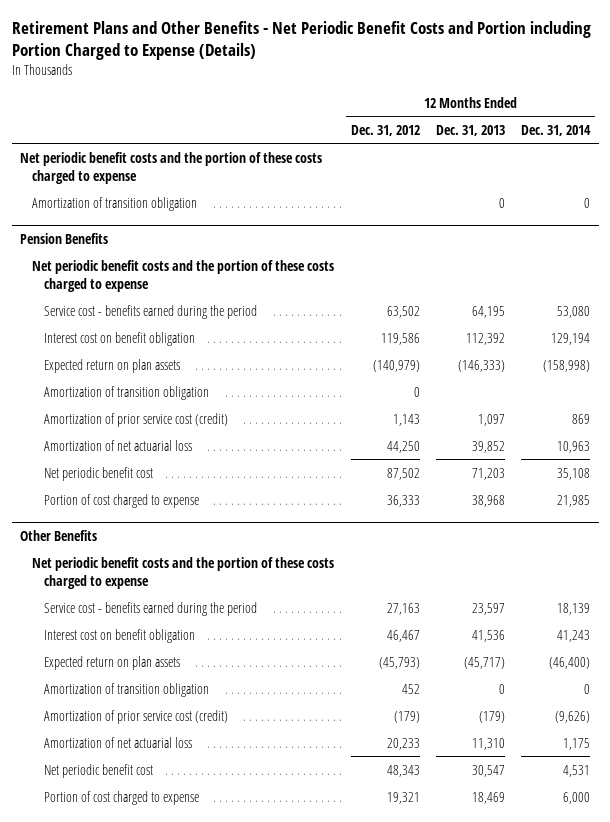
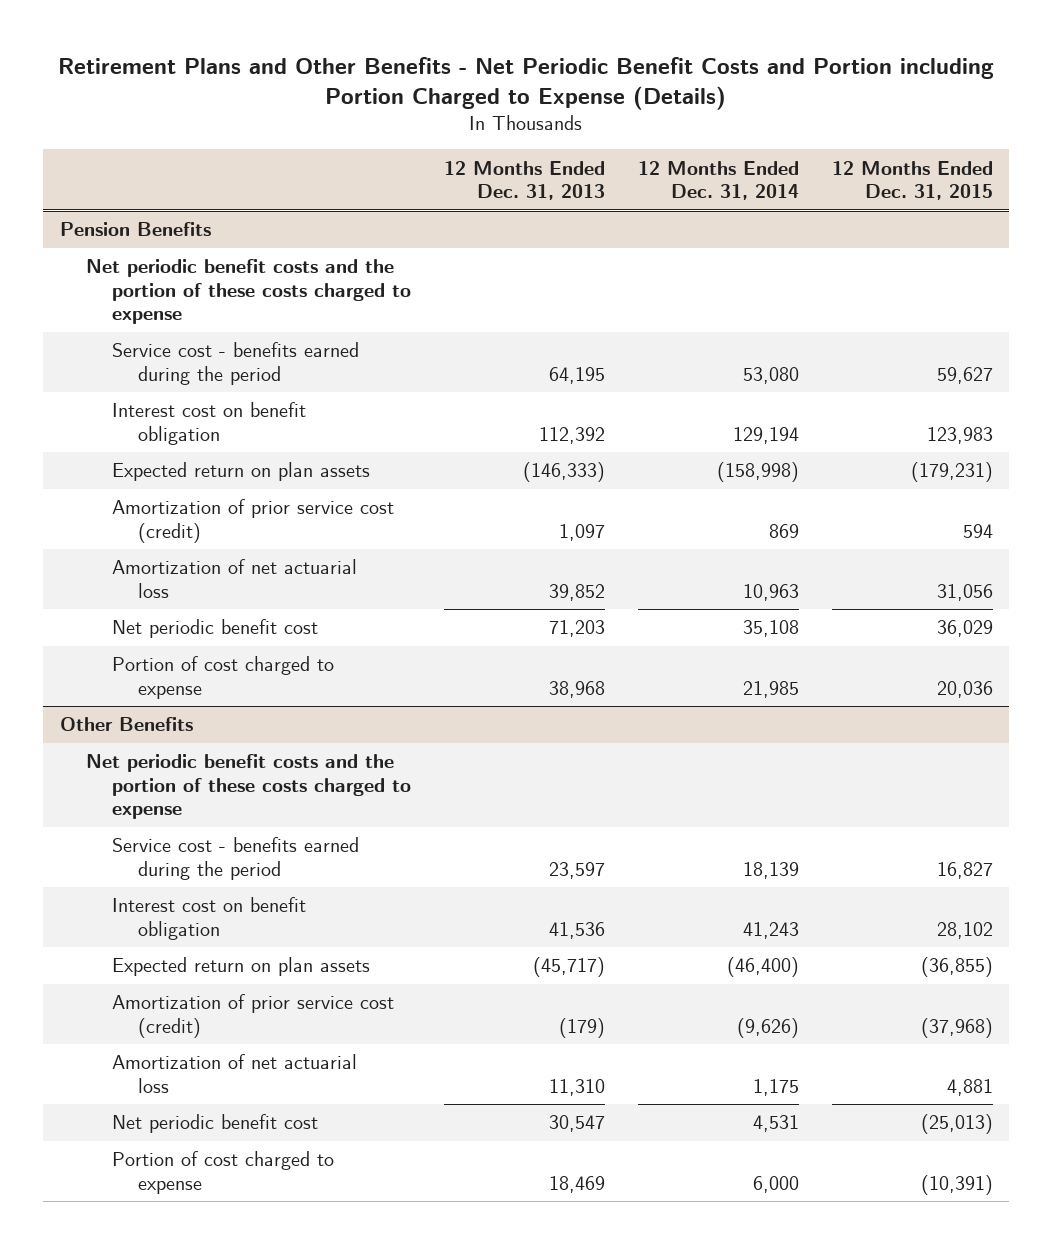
- | 12 Months Ended Dec. 31, 2012 | 12 Months Ended Dec. 31, 2013 | 12 Months Ended Dec. 31, 2014
+ | 12 Months Ended Dec. 31, 2013 | 12 Months Ended Dec. 31, 2014 | 12 Months Ended Dec. 31, 2015
- Net periodic benefit costs and the portion of these costs charged to expense
- Amortization of transition obligation | | 0 | 0
@ Pension Benefits
- Amortization of transition obligation | 0 | |
@ Other Benefits
- Amortization of transition obligation | 452 | 0 | 0

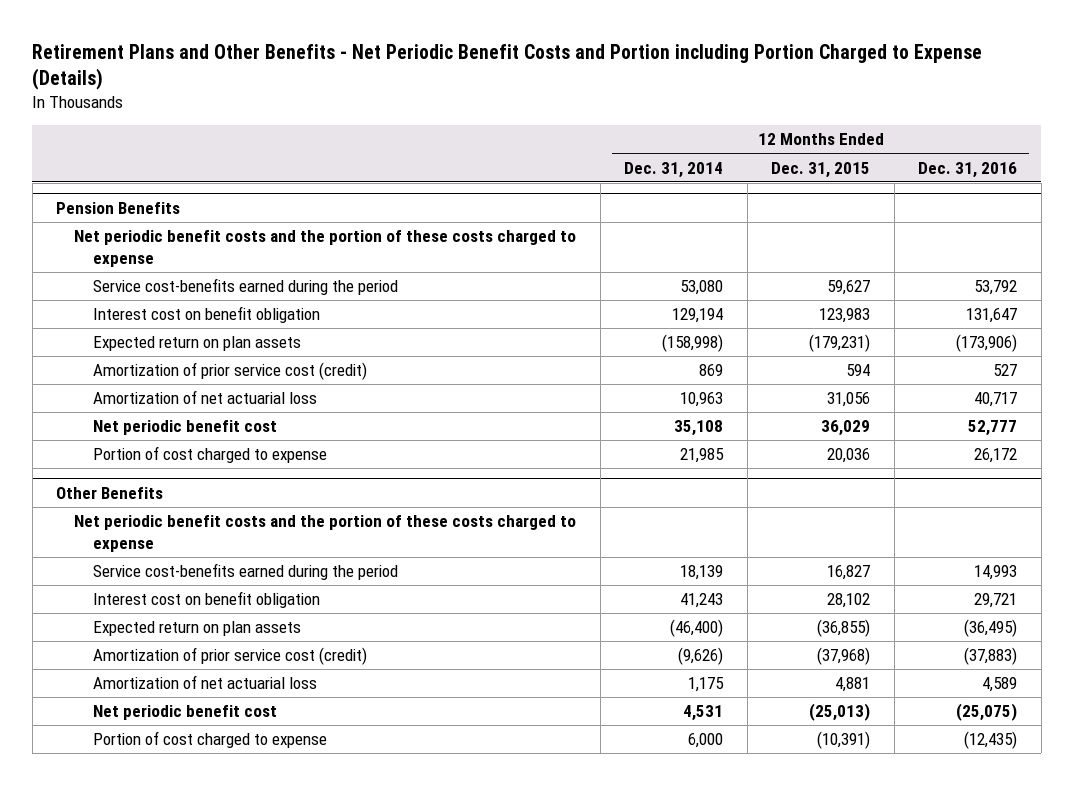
- | 12 Months Ended Dec. 31, 2013 | 12 Months Ended Dec. 31, 2014 | 12 Months Ended Dec. 31, 2015
+ | 12 Months Ended Dec. 31, 2014 | 12 Months Ended Dec. 31, 2015 | 12 Months Ended Dec. 31, 2016
@ Pension Benefits
- Service cost - benefits earned during the period | 64,195 | 53,080 | 59,627
+ Service cost-benefits earned during the period | 53,080 | 59,627 | 53,792
@ Other Benefits
- Service cost - benefits earned during the period | 23,597 | 18,139 | 16,827
+ Service cost-benefits earned during the period | 18,139 | 16,827 | 14,993

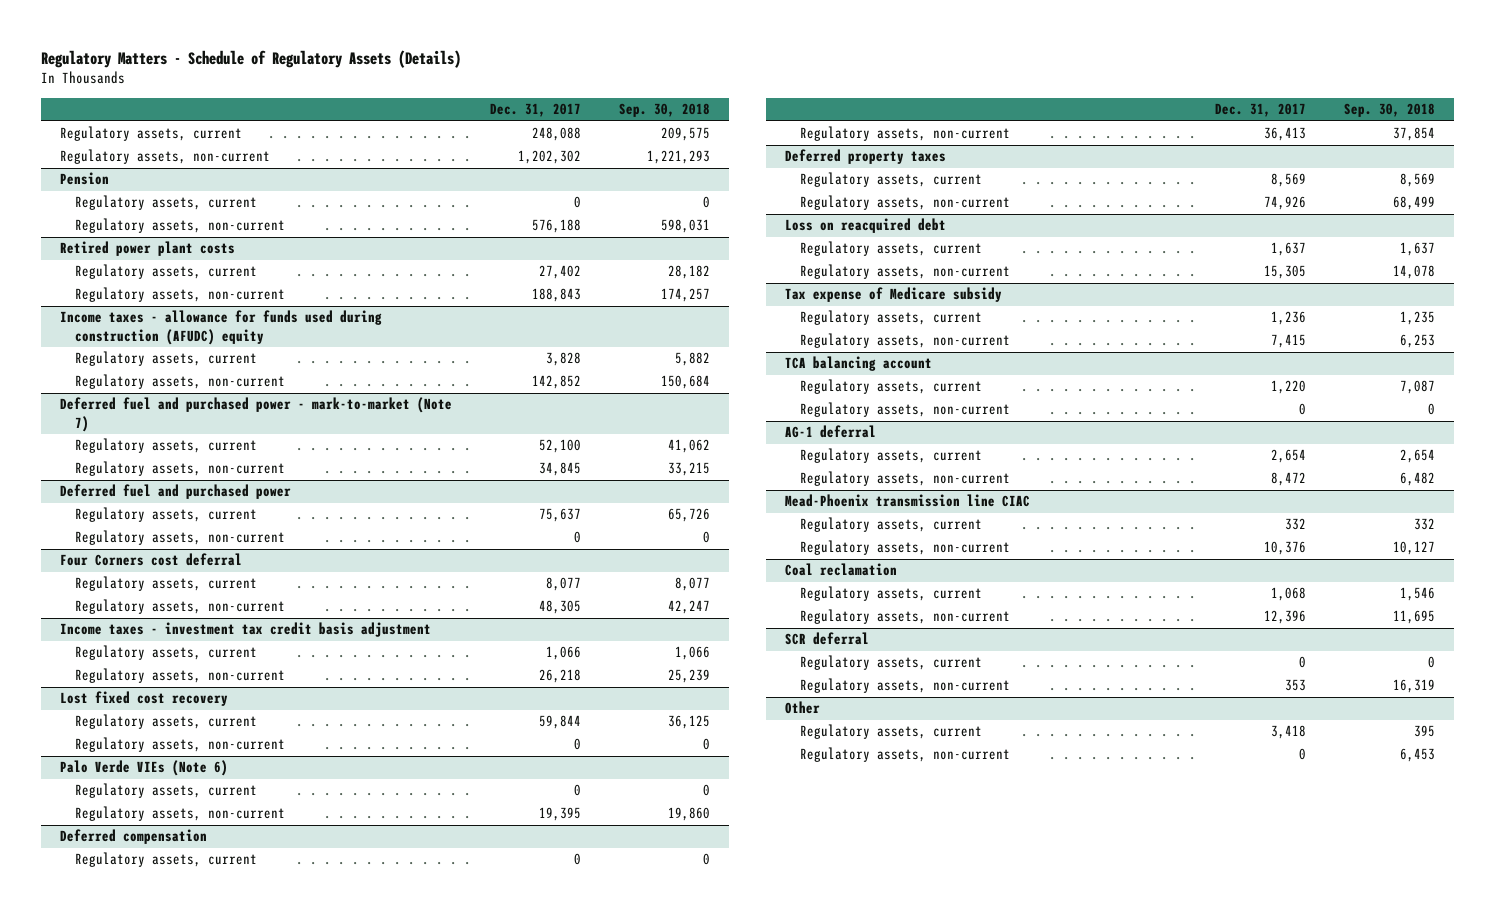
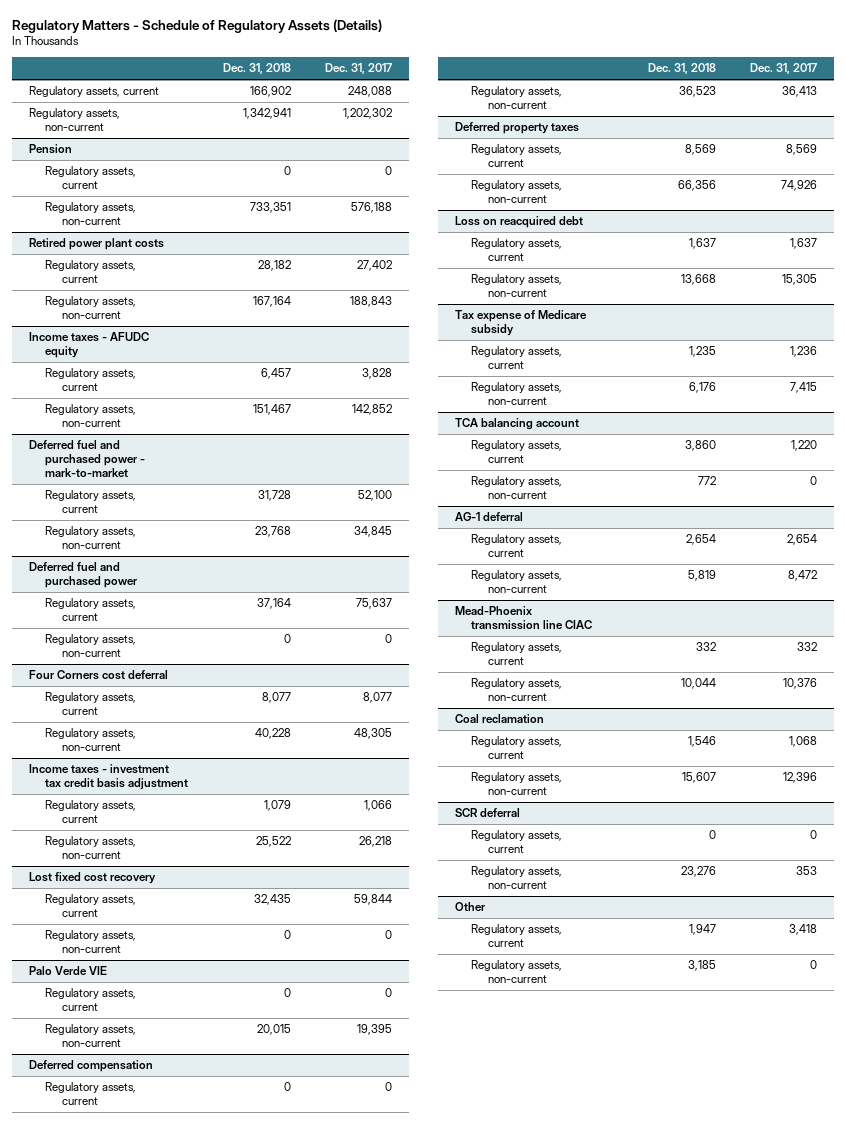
- | Dec. 31, 2017 | Sep. 30, 2018
+ | Dec. 31, 2018 | Dec. 31, 2017
- Income taxes - allowance for funds used during construction (AFUDC) equity
+ Income taxes - AFUDC equity
- Deferred fuel and purchased power - mark-to-market (Note 7)
+ Deferred fuel and purchased power - mark-to-market
- Palo Verde VIEs (Note 6)
+ Palo Verde VIE

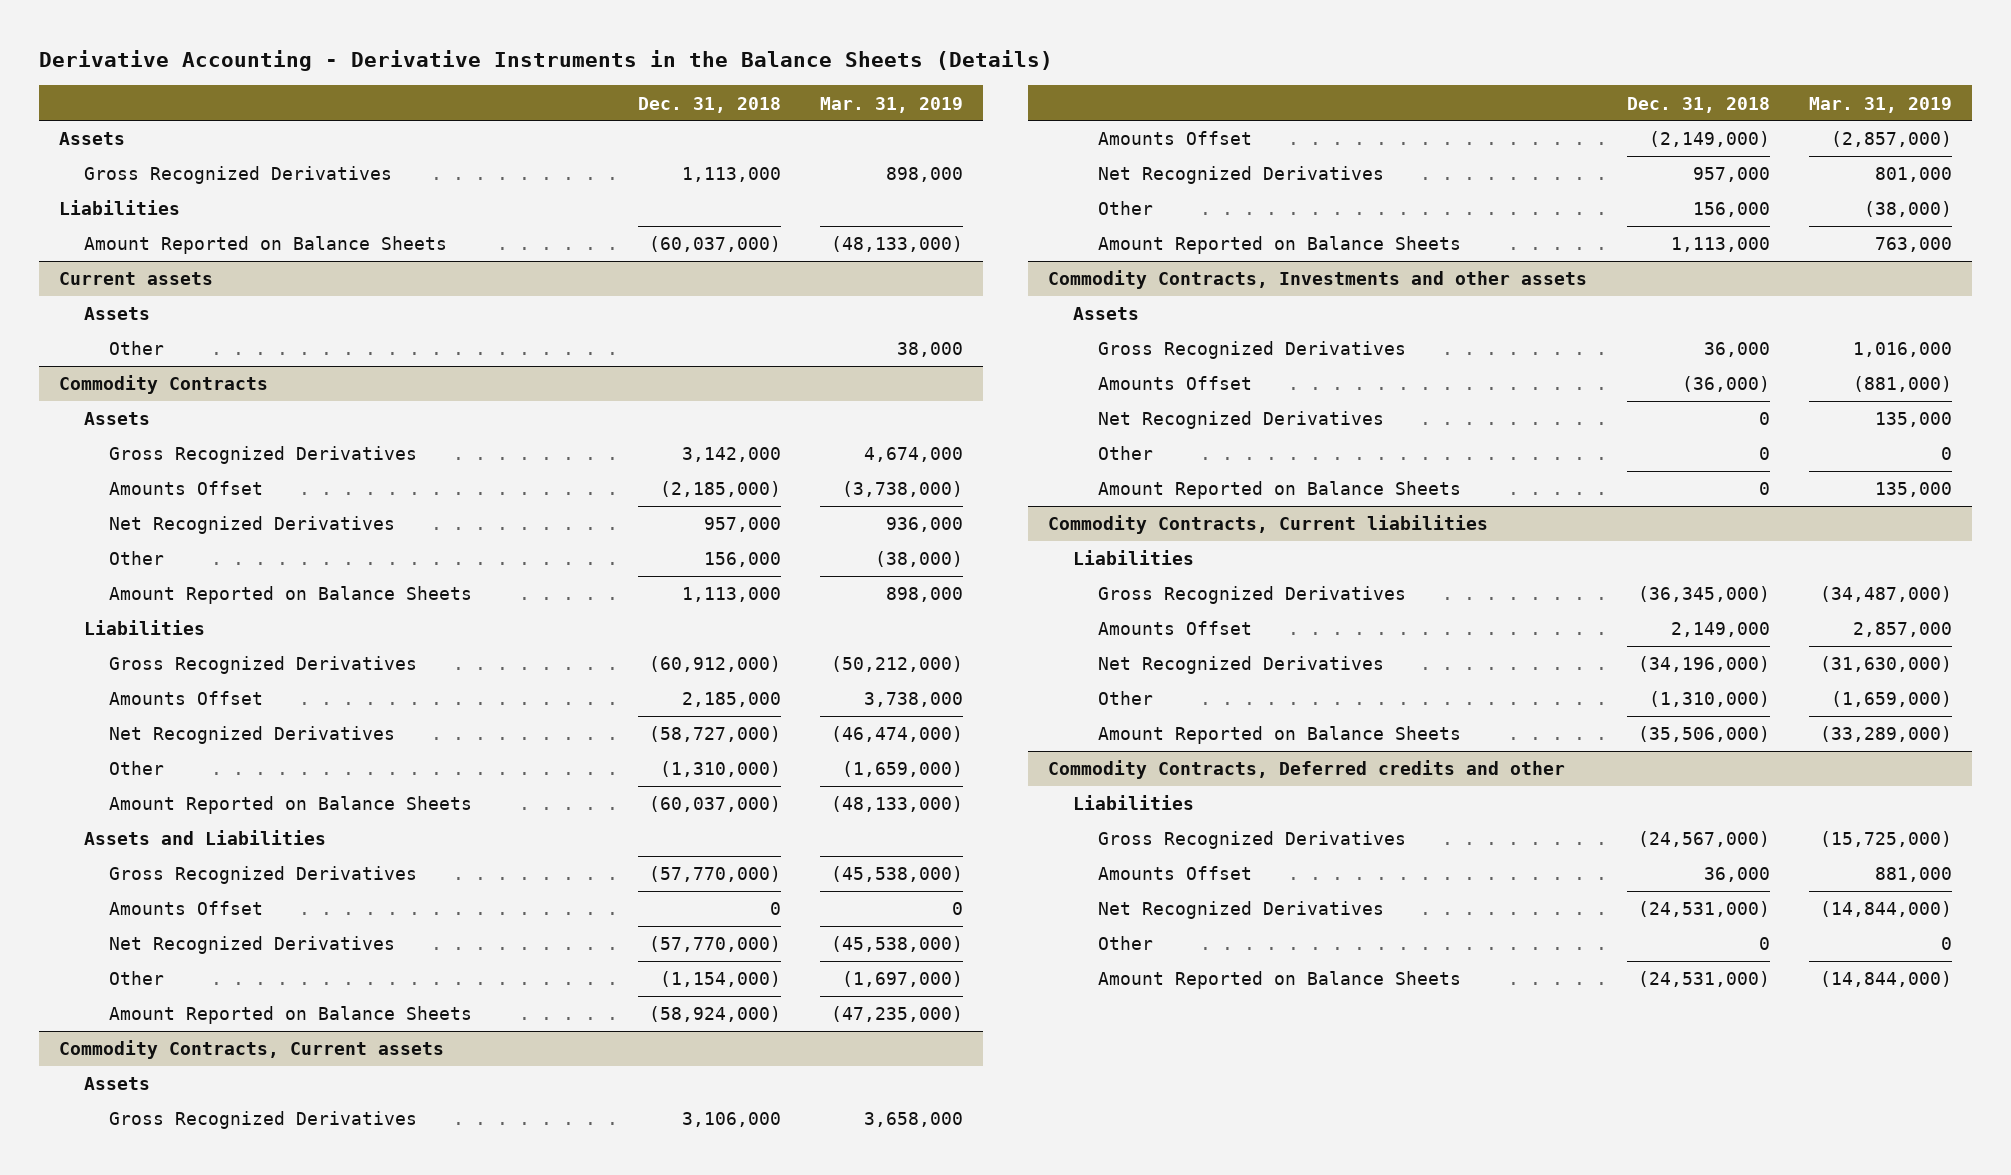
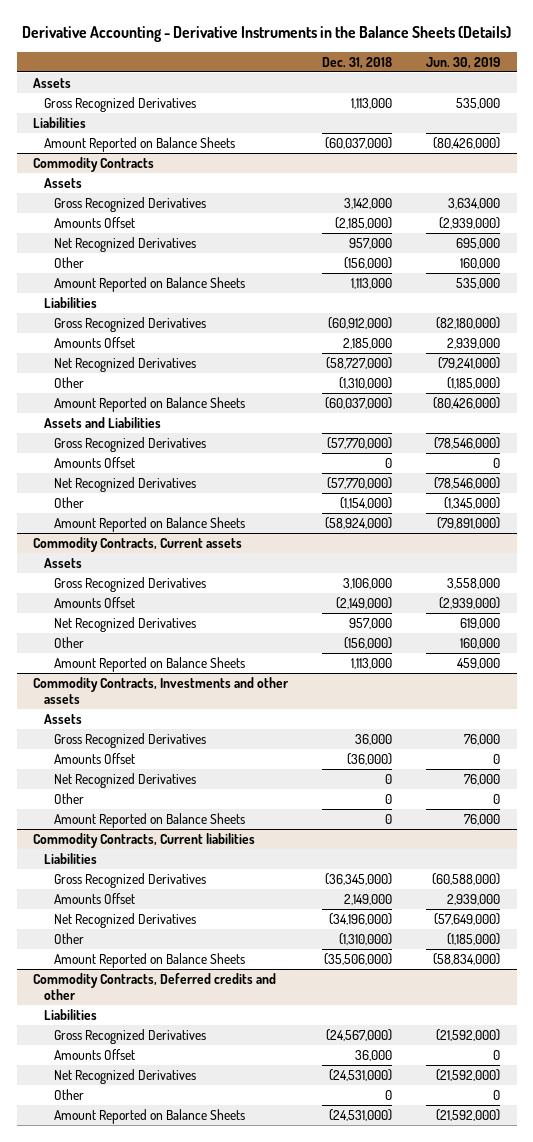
- | Dec. 31, 2018 | Mar. 31, 2019
+ | Dec. 31, 2018 | Jun. 30, 2019
- Current assets
- Assets
- Other | | 38,000
@ Commodity Contracts
- Other | 156,000 | (38,000)
+ Other | (156,000) | 160,000
@ Commodity Contracts, Current assets
- Other | 156,000 | (38,000)
+ Other | (156,000) | 160,000

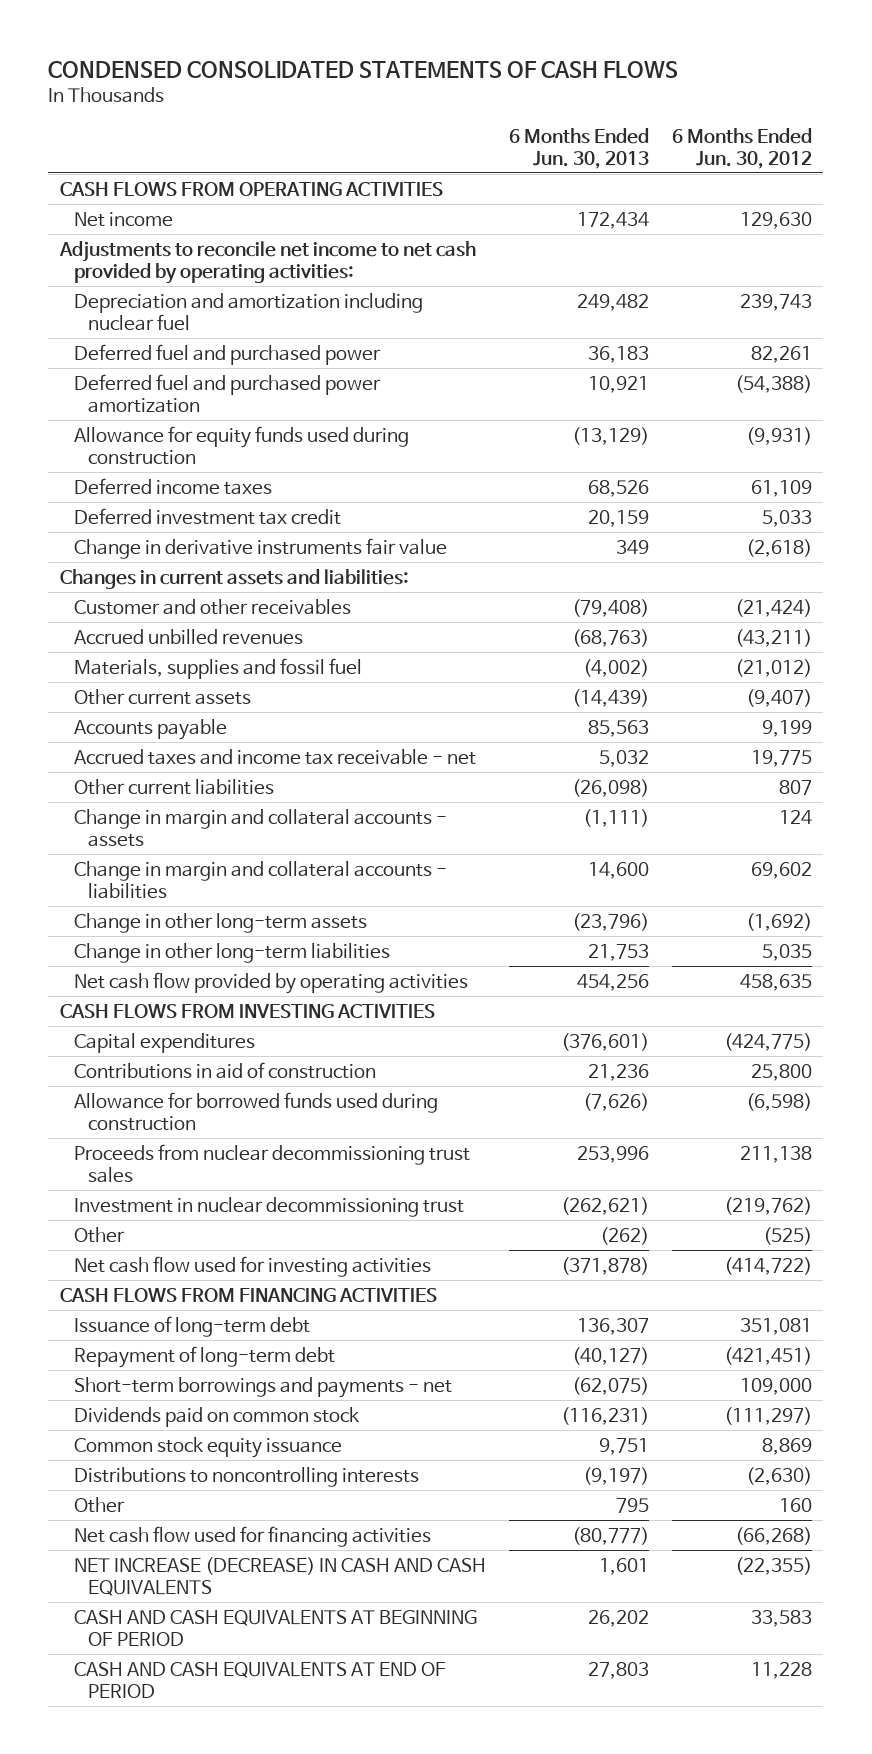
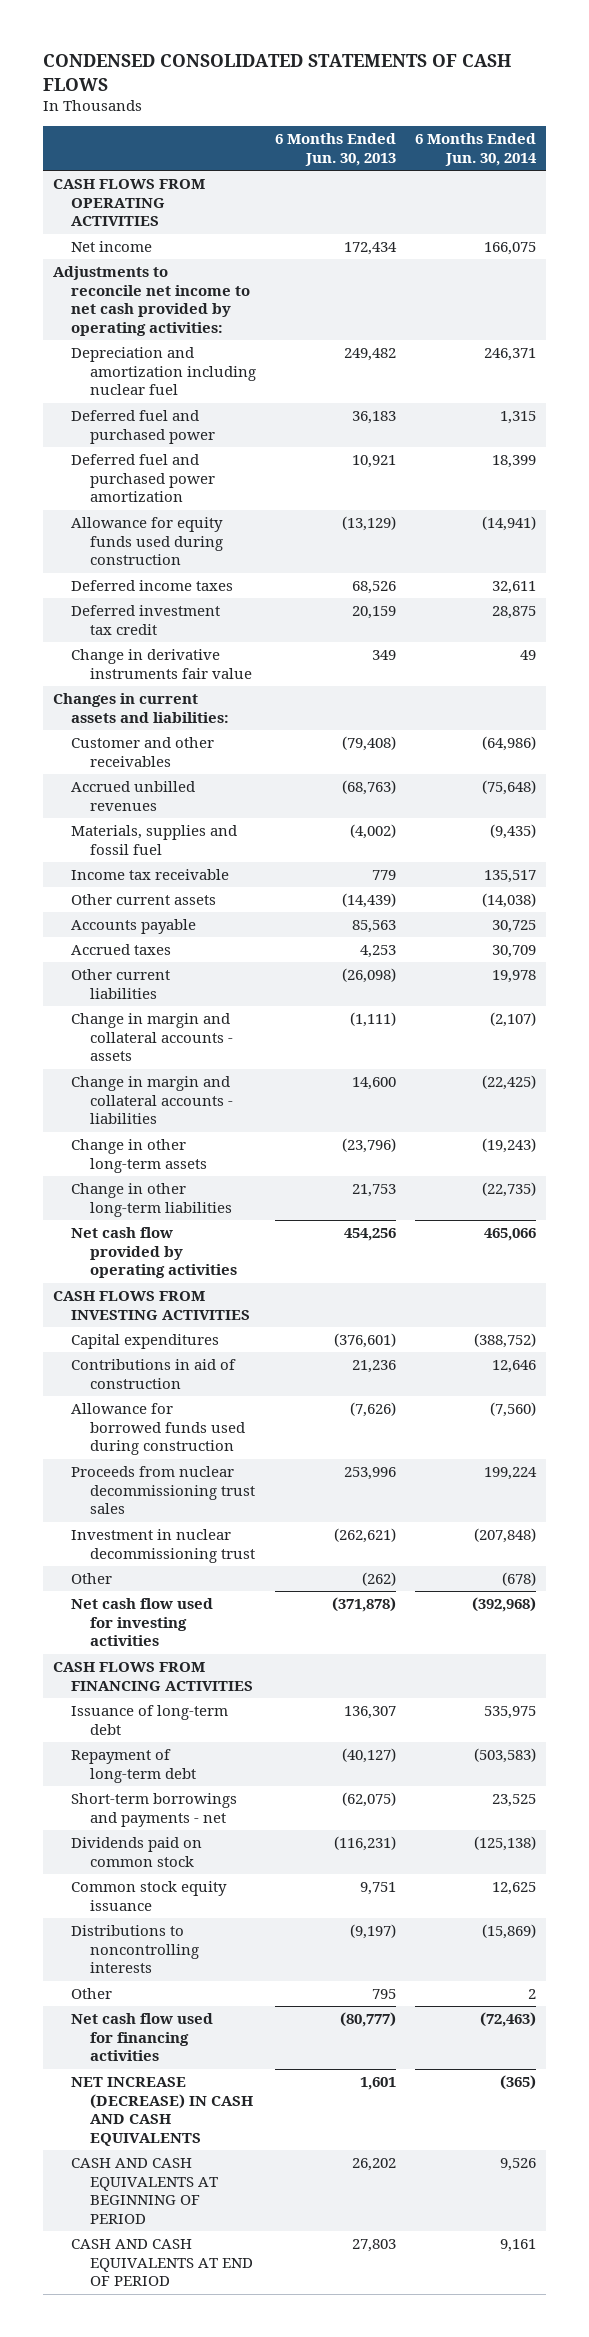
- | 6 Months Ended Jun. 30, 2013 | 6 Months Ended Jun. 30, 2012
+ | 6 Months Ended Jun. 30, 2013 | 6 Months Ended Jun. 30, 2014
+ Income tax receivable | 779 | 135,517
- Accrued taxes and income tax receivable - net | 5,032 | 19,775
+ Accrued taxes | 4,253 | 30,709

